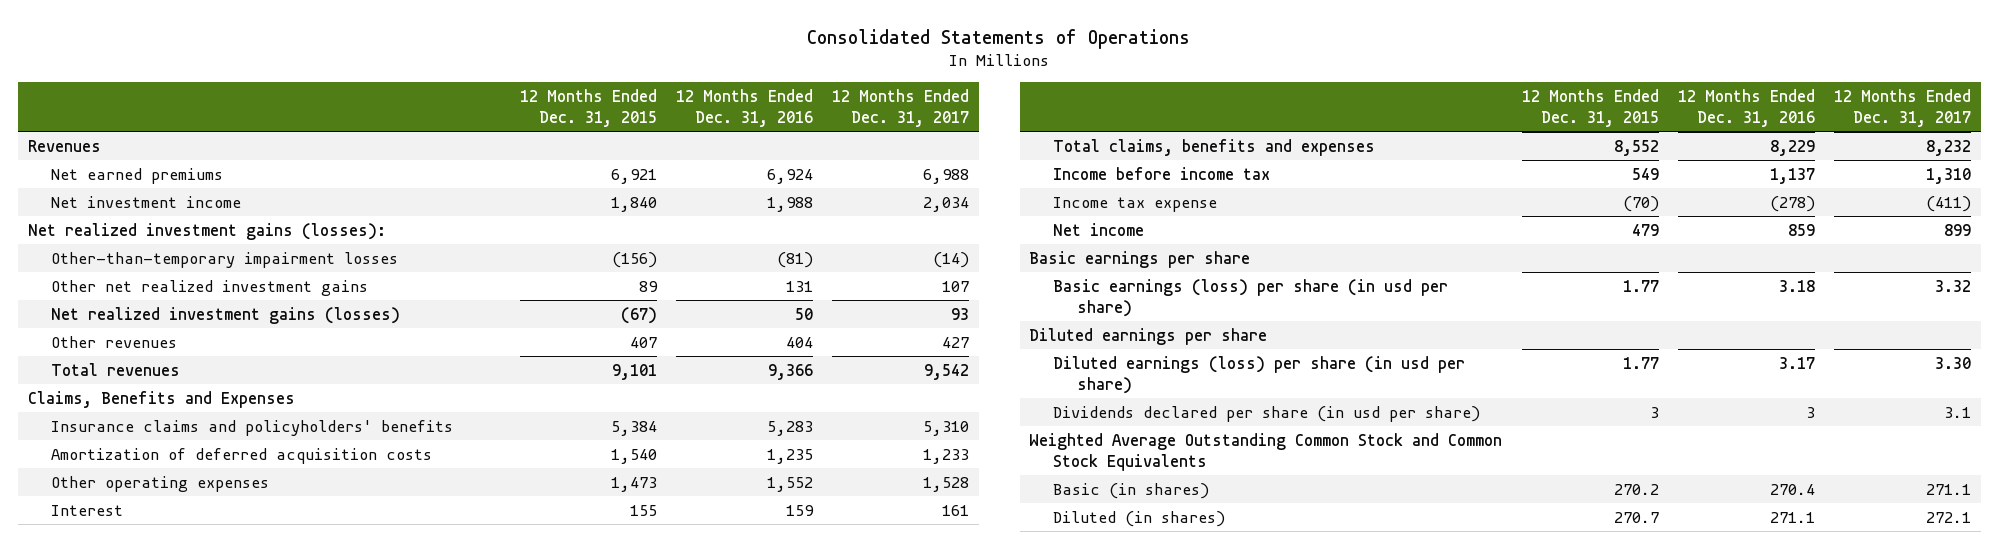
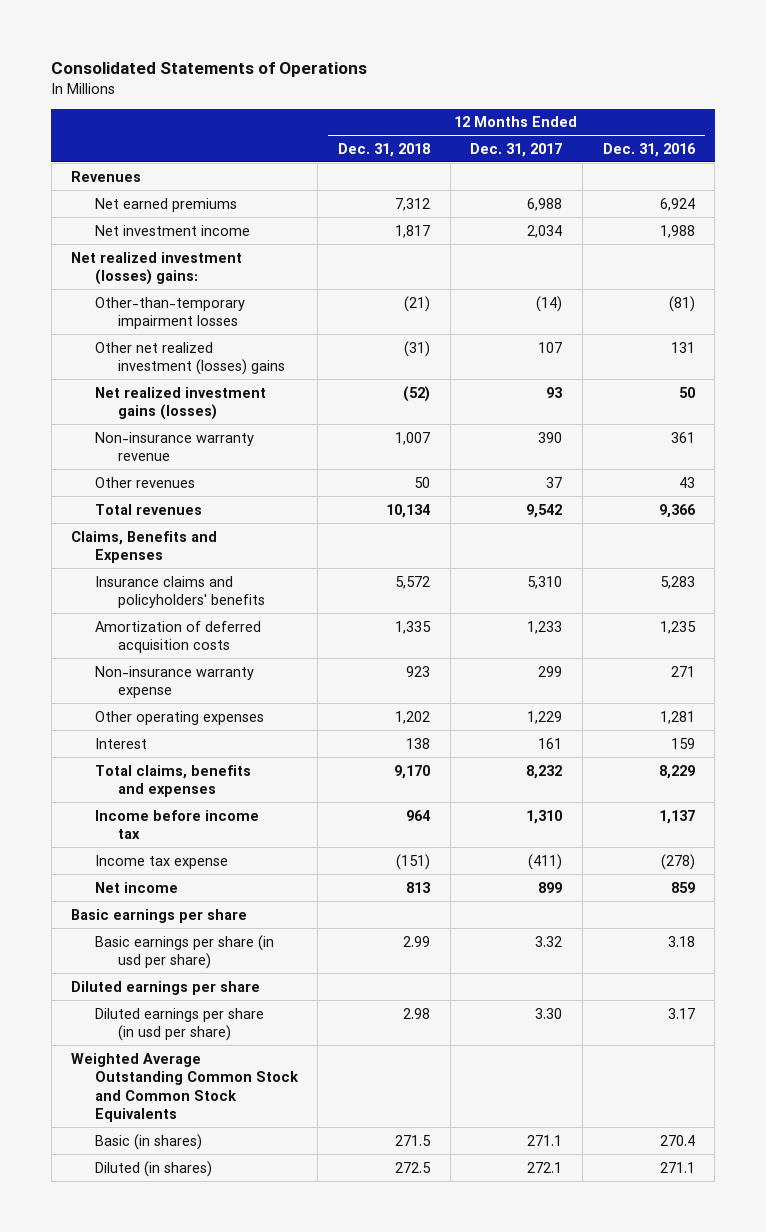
- | 12 Months Ended Dec. 31, 2015 | 12 Months Ended Dec. 31, 2016 | 12 Months Ended Dec. 31, 2017
+ | 12 Months Ended Dec. 31, 2018 | 12 Months Ended Dec. 31, 2017 | 12 Months Ended Dec. 31, 2016
- Net realized investment gains (losses):
+ Net realized investment (losses) gains:
- Other net realized investment gains | 89 | 131 | 107
+ Other net realized investment (losses) gains | (31) | 107 | 131
- Other revenues | 407 | 404 | 427
+ Non-insurance warranty revenue | 1,007 | 390 | 361
+ Other revenues | 50 | 37 | 43
- Other operating expenses | 1,473 | 1,552 | 1,528
+ Non-insurance warranty expense | 923 | 299 | 271
+ Other operating expenses | 1,202 | 1,229 | 1,281
- Basic earnings (loss) per share (in usd per share) | 1.77 | 3.18 | 3.32
+ Basic earnings per share (in usd per share) | 2.99 | 3.32 | 3.18
- Diluted earnings (loss) per share (in usd per share) | 1.77 | 3.17 | 3.30
- Dividends declared per share (in usd per share) | 3 | 3 | 3.1
+ Diluted earnings per share (in usd per share) | 2.98 | 3.30 | 3.17

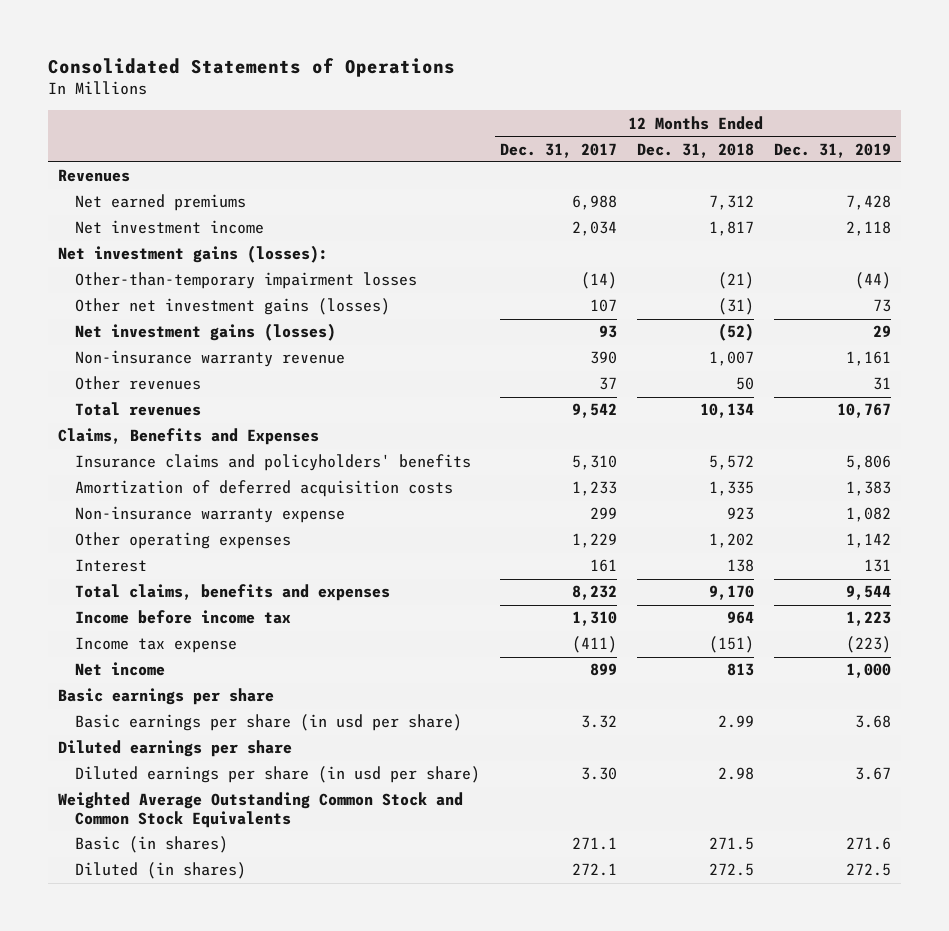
- | 12 Months Ended Dec. 31, 2018 | 12 Months Ended Dec. 31, 2017 | 12 Months Ended Dec. 31, 2016
+ | 12 Months Ended Dec. 31, 2017 | 12 Months Ended Dec. 31, 2018 | 12 Months Ended Dec. 31, 2019
- Net realized investment (losses) gains:
+ Net investment gains (losses):
- Other net realized investment (losses) gains | (31) | 107 | 131
- Net realized investment gains (losses) | (52) | 93 | 50
+ Other net investment gains (losses) | 107 | (31) | 73
+ Net investment gains (losses) | 93 | (52) | 29

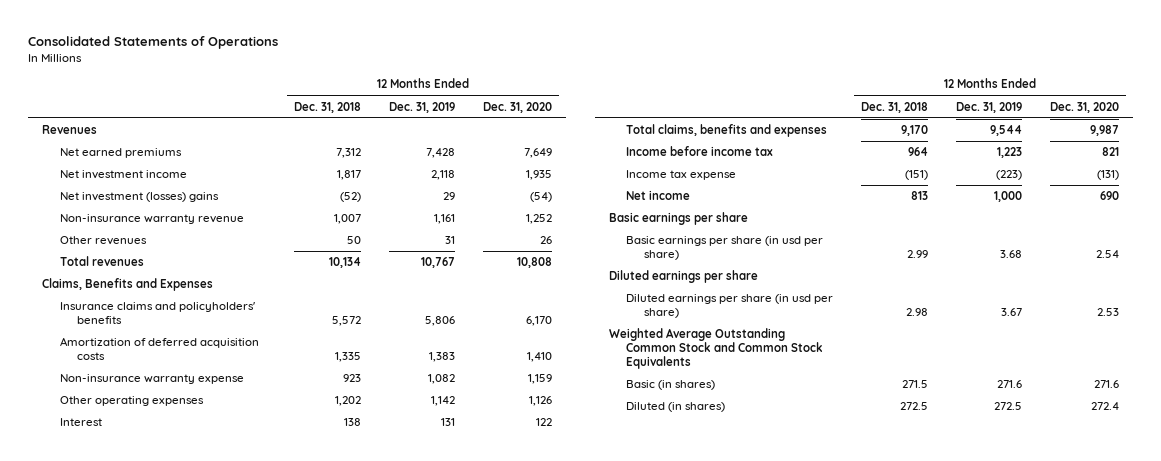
- | 12 Months Ended Dec. 31, 2017 | 12 Months Ended Dec. 31, 2018 | 12 Months Ended Dec. 31, 2019
+ | 12 Months Ended Dec. 31, 2018 | 12 Months Ended Dec. 31, 2019 | 12 Months Ended Dec. 31, 2020
- Net investment gains (losses):
- Other-than-temporary impairment losses | (14) | (21) | (44)
- Other net investment gains (losses) | 107 | (31) | 73
- Net investment gains (losses) | 93 | (52) | 29
+ Net investment (losses) gains | (52) | 29 | (54)

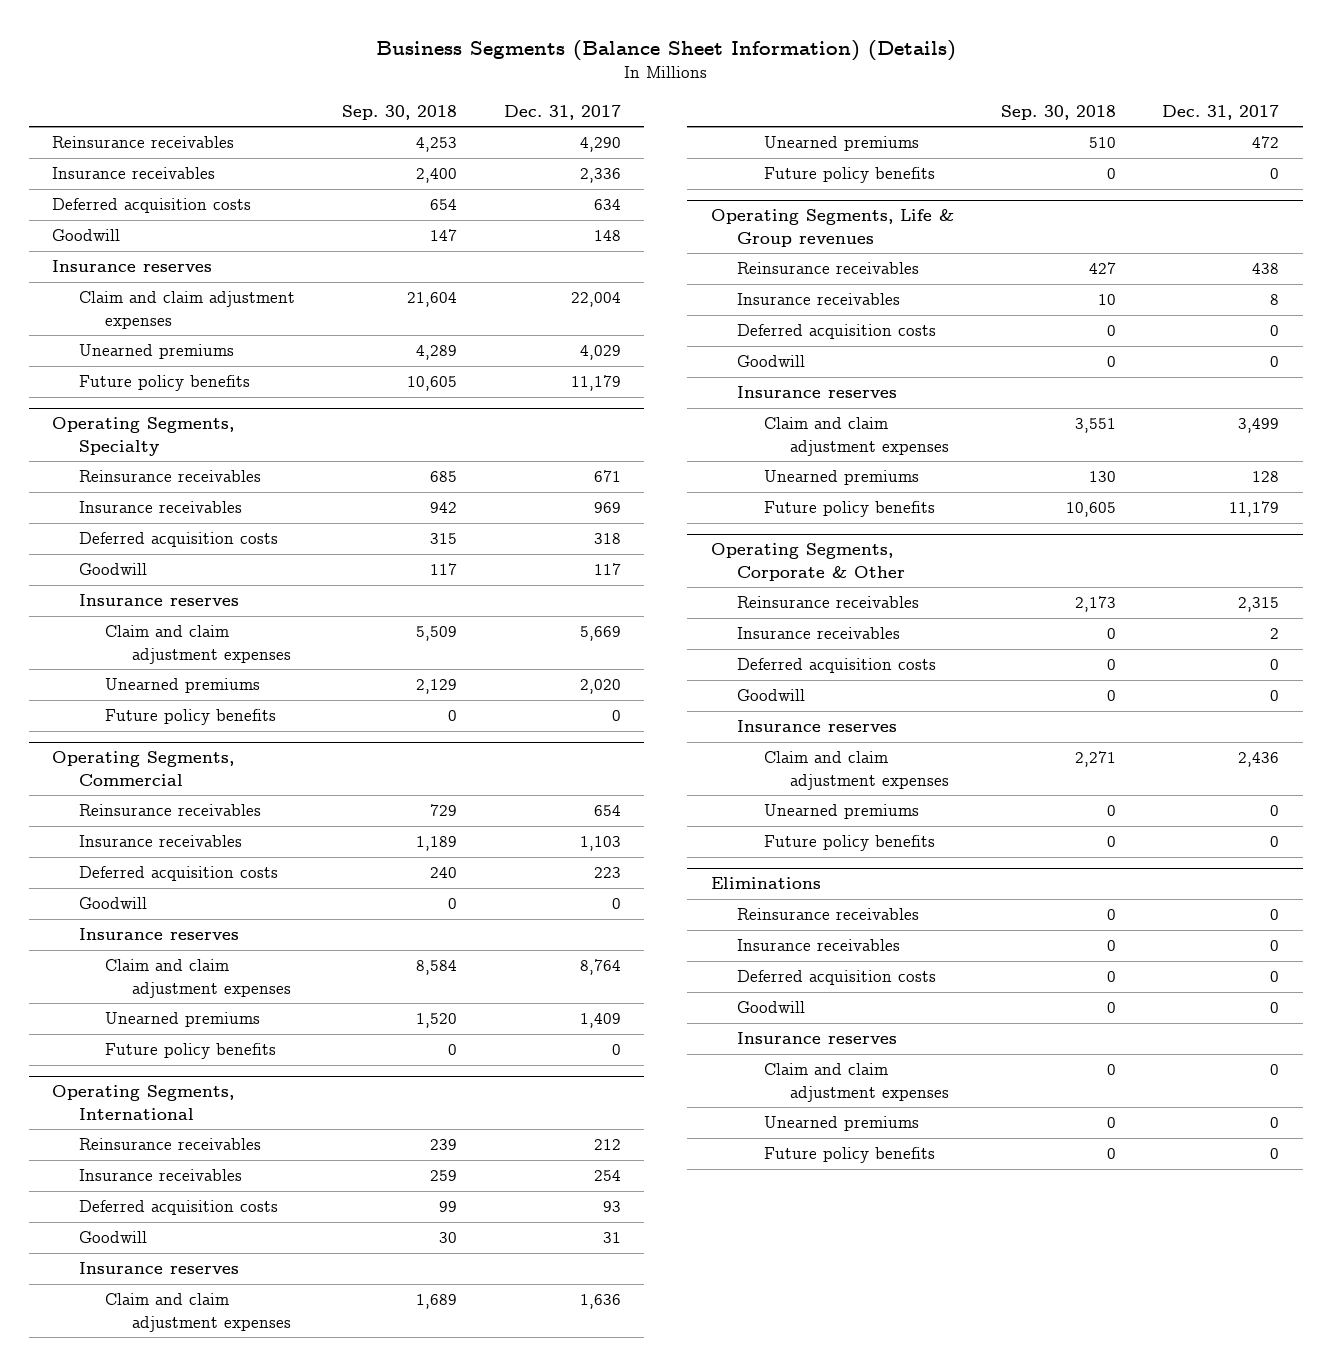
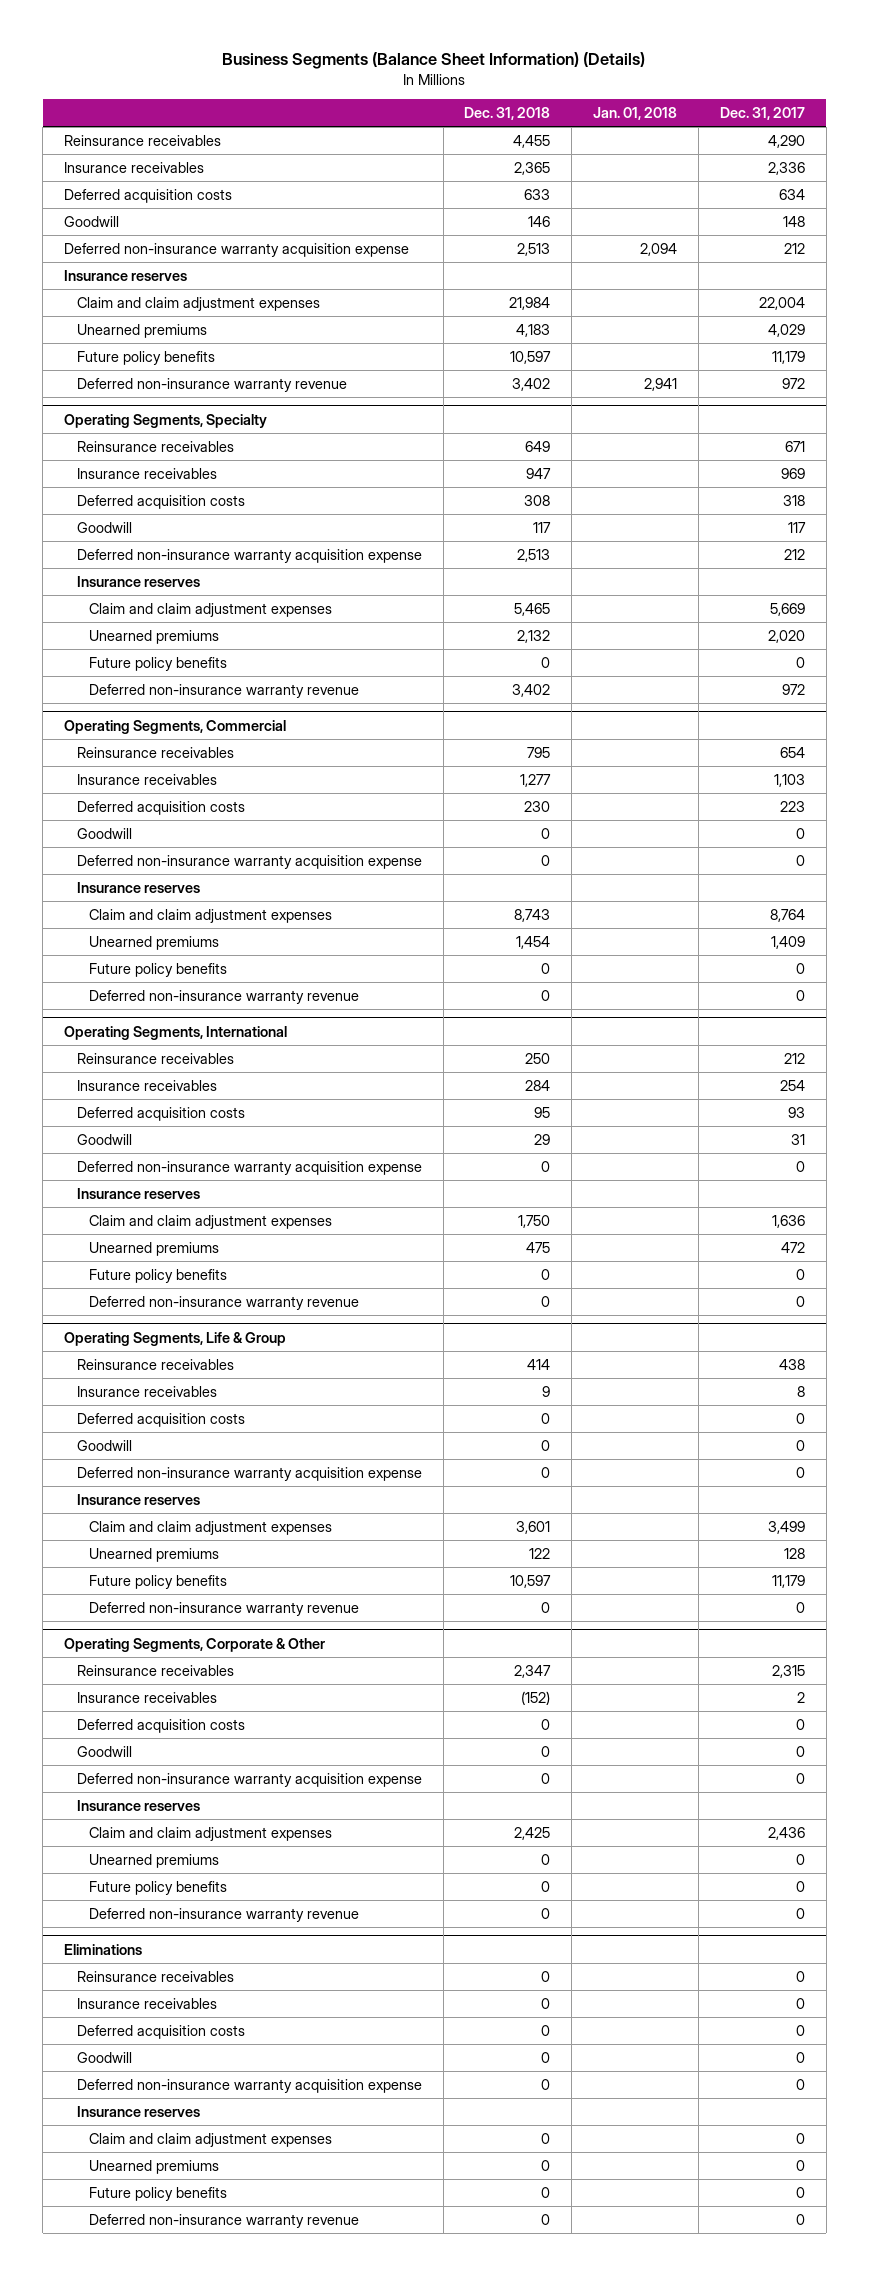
- | Sep. 30, 2018 | Dec. 31, 2017
+ | Dec. 31, 2018 | Jan. 01, 2018 | Dec. 31, 2017
+ Deferred non-insurance warranty acquisition expense | 2,513 | 2,094 | 212
+ Deferred non-insurance warranty revenue | 3,402 | 2,941 | 972
@ Operating Segments, Specialty
+ Deferred non-insurance warranty acquisition expense | 2,513 | | 212
+ Deferred non-insurance warranty revenue | 3,402 | | 972
@ Operating Segments, Commercial
+ Deferred non-insurance warranty acquisition expense | 0 | | 0
+ Deferred non-insurance warranty revenue | 0 | | 0
@ Operating Segments, International
+ Deferred non-insurance warranty acquisition expense | 0 | | 0
- Operating Segments, Life & Group revenues
@ Operating Segments, International
+ Deferred non-insurance warranty revenue | 0 | | 0
+ Operating Segments, Life & Group
+ Deferred non-insurance warranty acquisition expense | 0 | | 0
+ Deferred non-insurance warranty revenue | 0 | | 0
@ Operating Segments, Corporate & Other
+ Deferred non-insurance warranty acquisition expense | 0 | | 0
+ Deferred non-insurance warranty revenue | 0 | | 0
@ Eliminations
+ Deferred non-insurance warranty acquisition expense | 0 | | 0
+ Deferred non-insurance warranty revenue | 0 | | 0

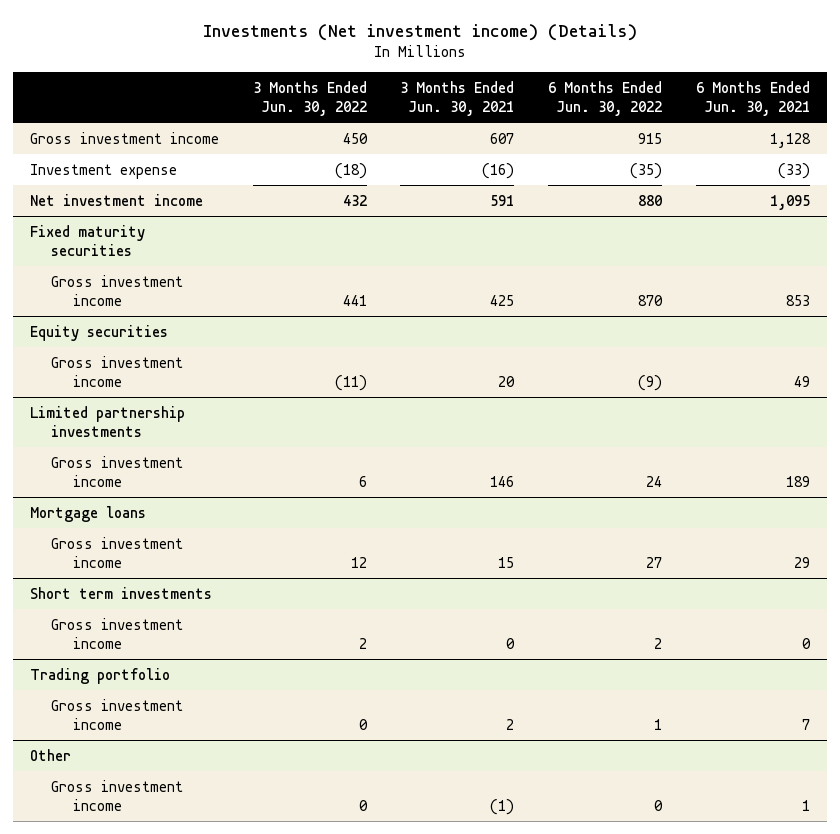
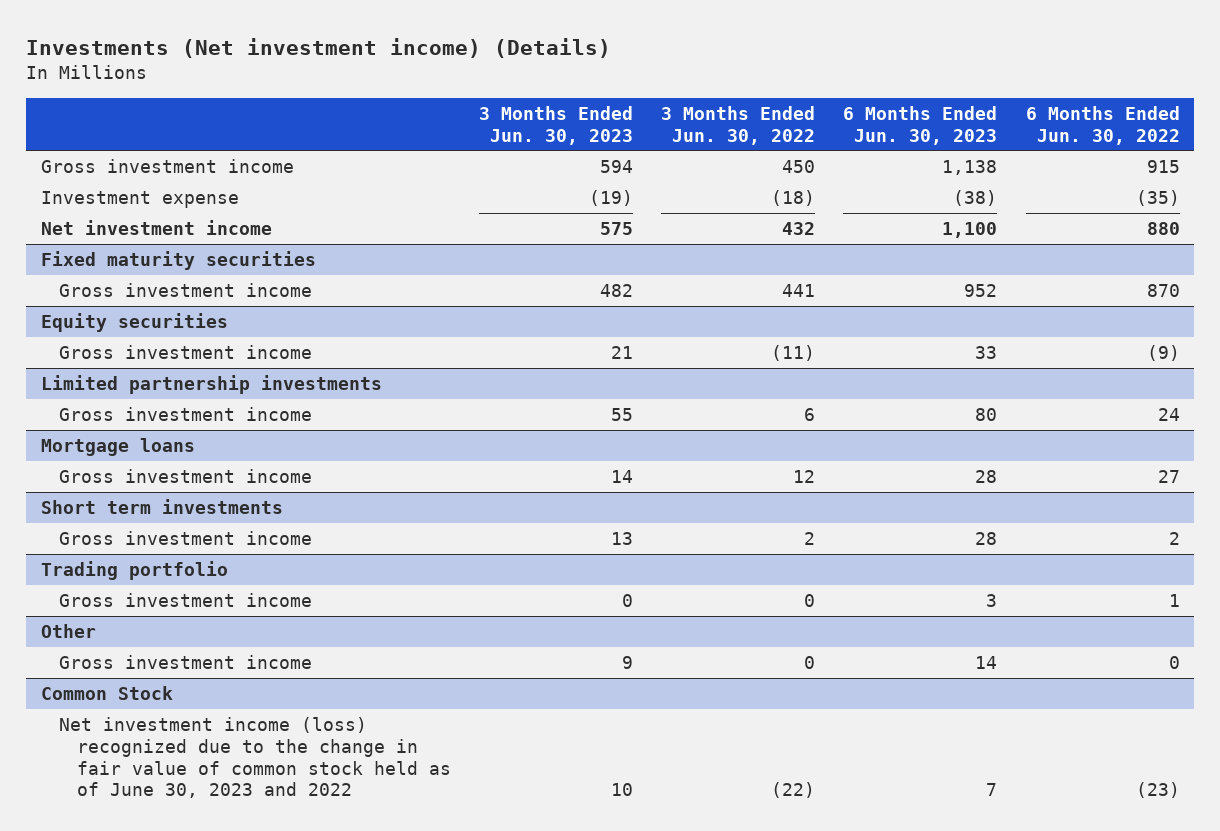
- | 3 Months Ended Jun. 30, 2022 | 3 Months Ended Jun. 30, 2021 | 6 Months Ended Jun. 30, 2022 | 6 Months Ended Jun. 30, 2021
+ | 3 Months Ended Jun. 30, 2023 | 3 Months Ended Jun. 30, 2022 | 6 Months Ended Jun. 30, 2023 | 6 Months Ended Jun. 30, 2022
+ Common Stock
+ Net investment income (loss) recognized due to the change in fair value of common stock held as of June 30, 2023 and 2022 | 10 | (22) | 7 | (23)

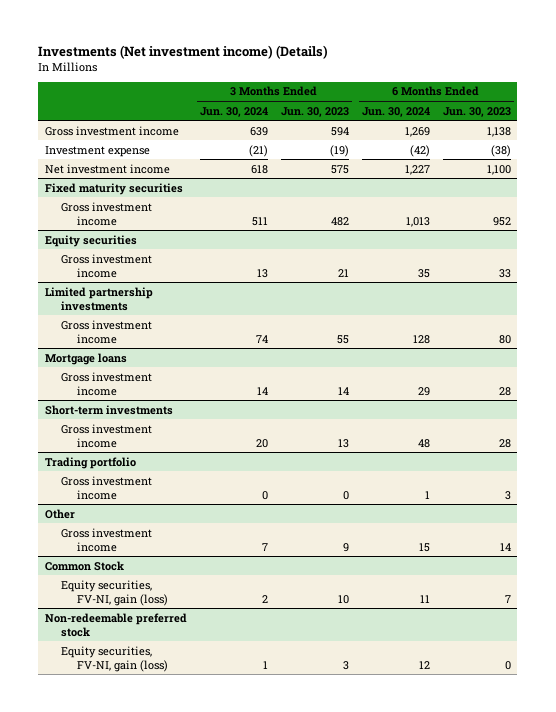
- | 3 Months Ended Jun. 30, 2023 | 3 Months Ended Jun. 30, 2022 | 6 Months Ended Jun. 30, 2023 | 6 Months Ended Jun. 30, 2022
+ | 3 Months Ended Jun. 30, 2024 | 3 Months Ended Jun. 30, 2023 | 6 Months Ended Jun. 30, 2024 | 6 Months Ended Jun. 30, 2023
- Short term investments
+ Short-term investments
@ Common Stock
- Net investment income (loss) recognized due to the change in fair value of common stock held as of June 30, 2023 and 2022 | 10 | (22) | 7 | (23)
+ Equity securities, FV-NI, gain (loss) | 2 | 10 | 11 | 7
+ Non-redeemable preferred stock
+ Equity securities, FV-NI, gain (loss) | 1 | 3 | 12 | 0

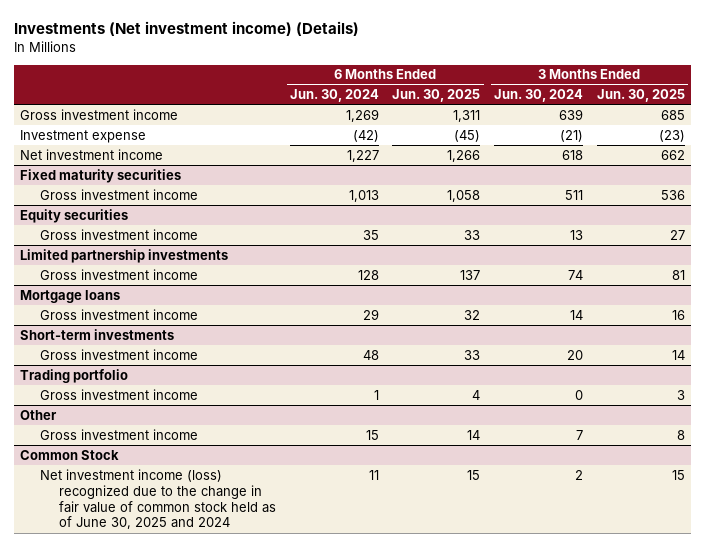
- | 3 Months Ended Jun. 30, 2024 | 3 Months Ended Jun. 30, 2023 | 6 Months Ended Jun. 30, 2024 | 6 Months Ended Jun. 30, 2023
+ | 6 Months Ended Jun. 30, 2024 | 6 Months Ended Jun. 30, 2025 | 3 Months Ended Jun. 30, 2024 | 3 Months Ended Jun. 30, 2025
@ Common Stock
- Equity securities, FV-NI, gain (loss) | 2 | 10 | 11 | 7
- Non-redeemable preferred stock
- Equity securities, FV-NI, gain (loss) | 1 | 3 | 12 | 0
@ Common Stock
+ Net investment income (loss) recognized due to the change in fair value of common stock held as of June 30, 2025 and 2024 | 11 | 15 | 2 | 15

